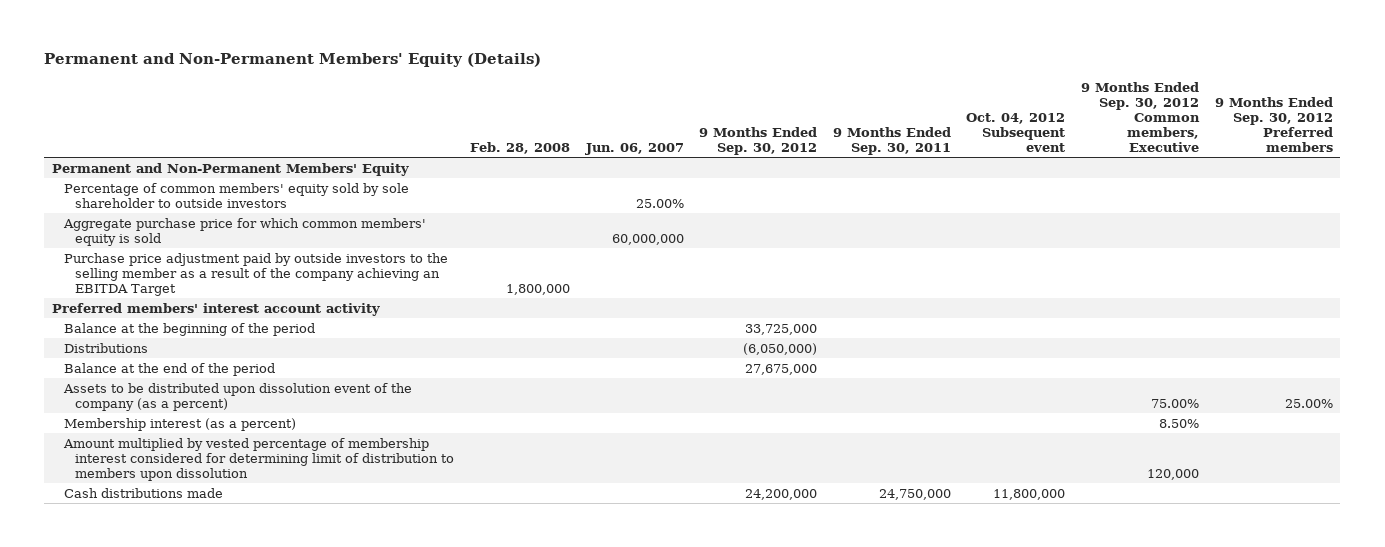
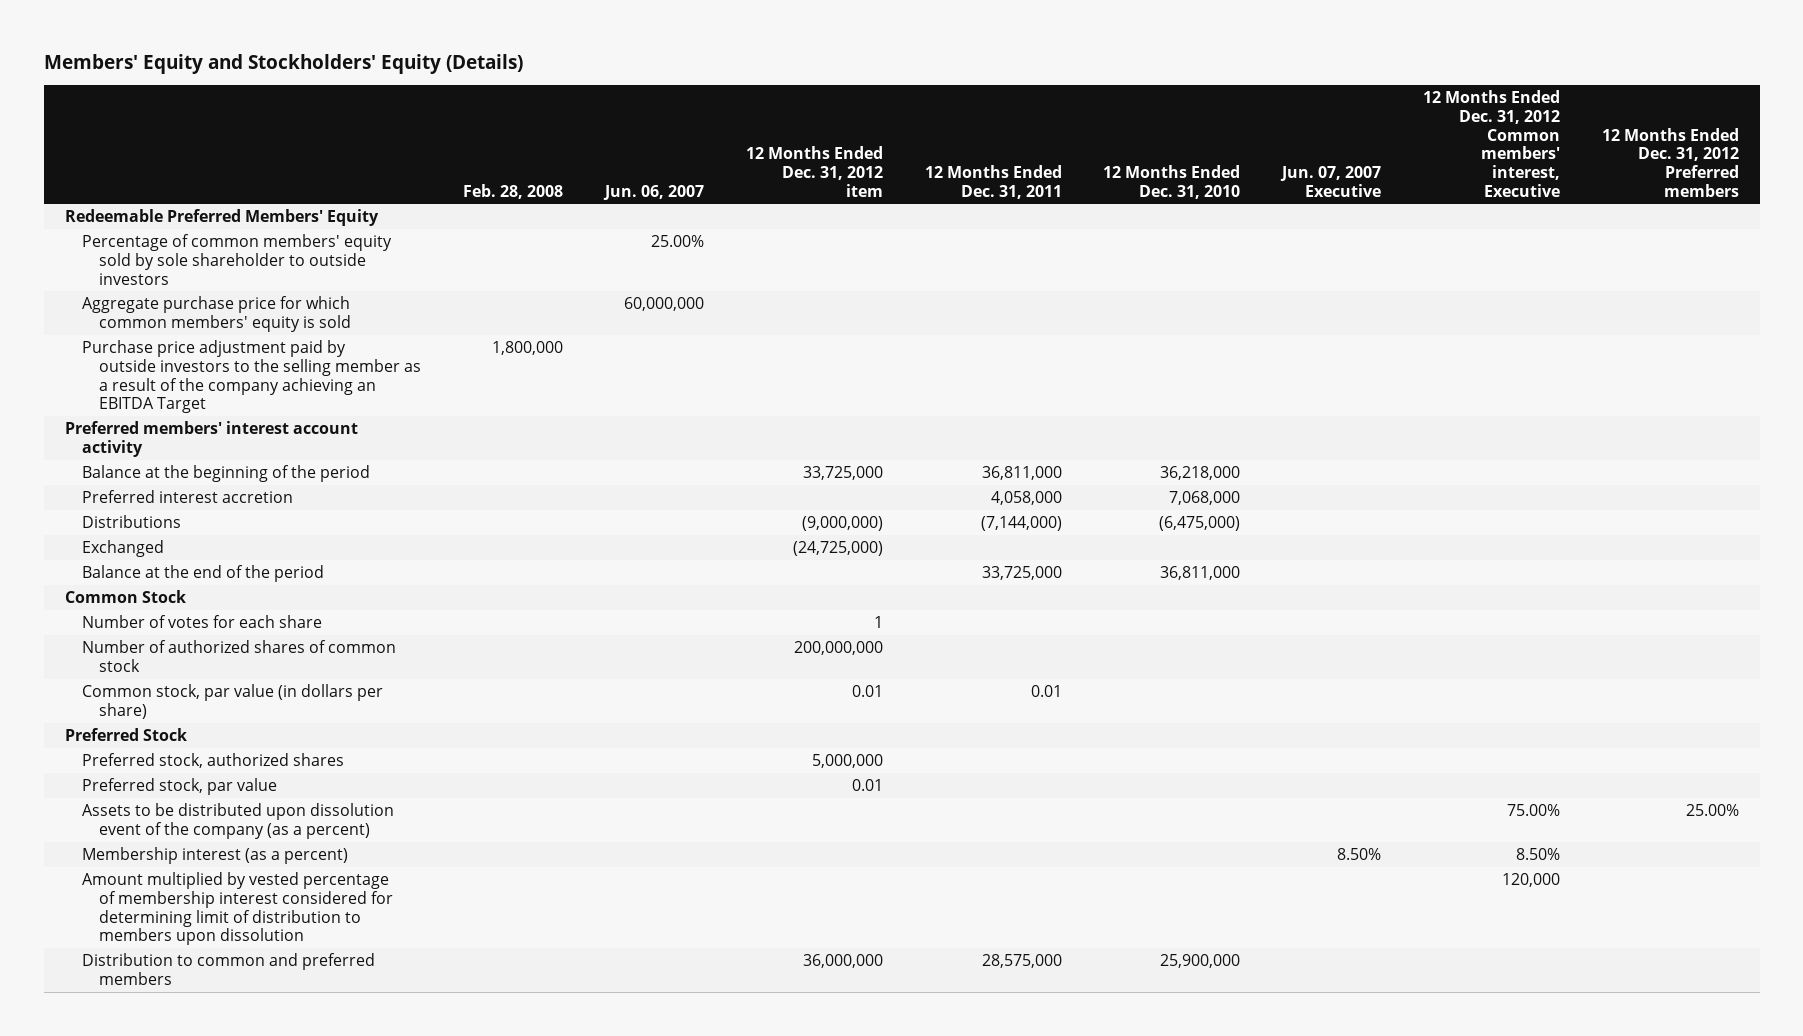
- Permanent and Non-Permanent Members' Equity (Details)
+ Members' Equity and Stockholders' Equity (Details)
- | Feb. 28, 2008 | Jun. 06, 2007 | 9 Months Ended Sep. 30, 2012 | 9 Months Ended Sep. 30, 2011 | Oct. 04, 2012 Subsequent event | 9 Months Ended Sep. 30, 2012 Common members, Executive | 9 Months Ended Sep. 30, 2012 Preferred members
+ | Feb. 28, 2008 | Jun. 06, 2007 | 12 Months Ended Dec. 31, 2012 item | 12 Months Ended Dec. 31, 2011 | 12 Months Ended Dec. 31, 2010 | Jun. 07, 2007 Executive | 12 Months Ended Dec. 31, 2012 Common members' interest, Executive | 12 Months Ended Dec. 31, 2012 Preferred members
- Permanent and Non-Permanent Members' Equity
+ Redeemable Preferred Members' Equity
+ Preferred interest accretion | | | | 4,058,000 | 7,068,000 | | |
+ Exchanged | | | (24,725,000) | | | | |
+ Common Stock
+ Number of votes for each share | | | 1 | | | | |
+ Number of authorized shares of common stock | | | 200,000,000 | | | | |
+ Common stock, par value (in dollars per share) | | | 0.01 | 0.01 | | | |
+ Preferred Stock
+ Preferred stock, authorized shares | | | 5,000,000 | | | | |
+ Preferred stock, par value | | | 0.01 | | | | |
- Cash distributions made | | | 24,200,000 | 24,750,000 | 11,800,000 | |
+ Distribution to common and preferred members | | | 36,000,000 | 28,575,000 | 25,900,000 | | |

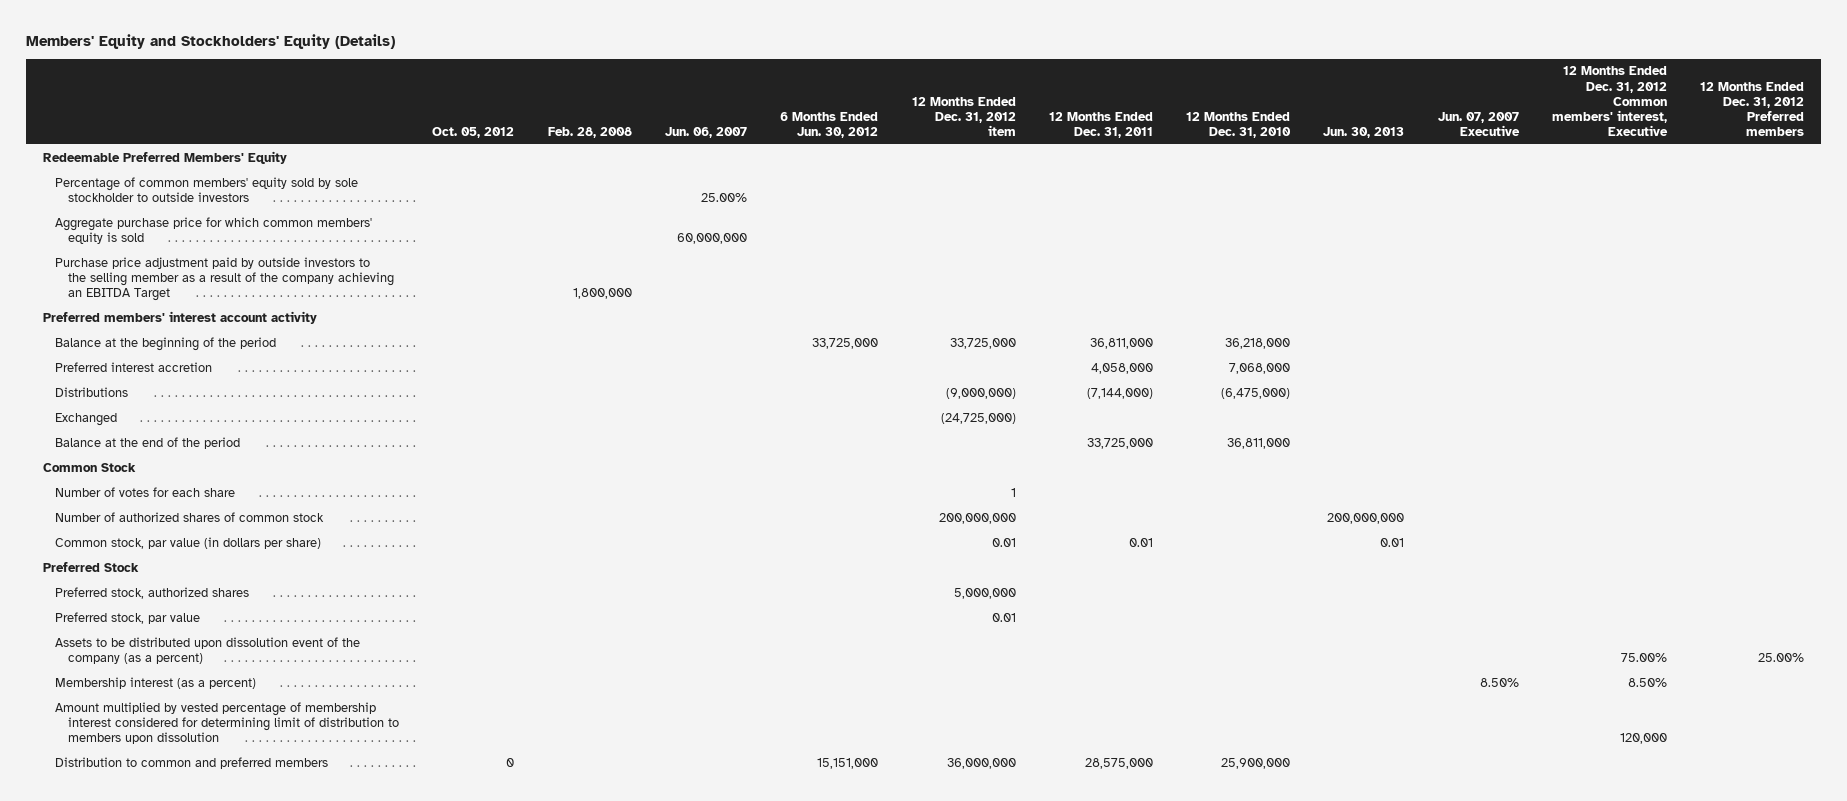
- | Feb. 28, 2008 | Jun. 06, 2007 | 12 Months Ended Dec. 31, 2012 item | 12 Months Ended Dec. 31, 2011 | 12 Months Ended Dec. 31, 2010 | Jun. 07, 2007 Executive | 12 Months Ended Dec. 31, 2012 Common members' interest, Executive | 12 Months Ended Dec. 31, 2012 Preferred members
+ | Oct. 05, 2012 | Feb. 28, 2008 | Jun. 06, 2007 | 6 Months Ended Jun. 30, 2012 | 12 Months Ended Dec. 31, 2012 item | 12 Months Ended Dec. 31, 2011 | 12 Months Ended Dec. 31, 2010 | Jun. 30, 2013 | Jun. 07, 2007 Executive | 12 Months Ended Dec. 31, 2012 Common members' interest, Executive | 12 Months Ended Dec. 31, 2012 Preferred members
- Percentage of common members' equity sold by sole shareholder to outside investors | | 25.00% | | | | | |
+ Percentage of common members' equity sold by sole stockholder to outside investors | | | 25.00% | | | | | | | |

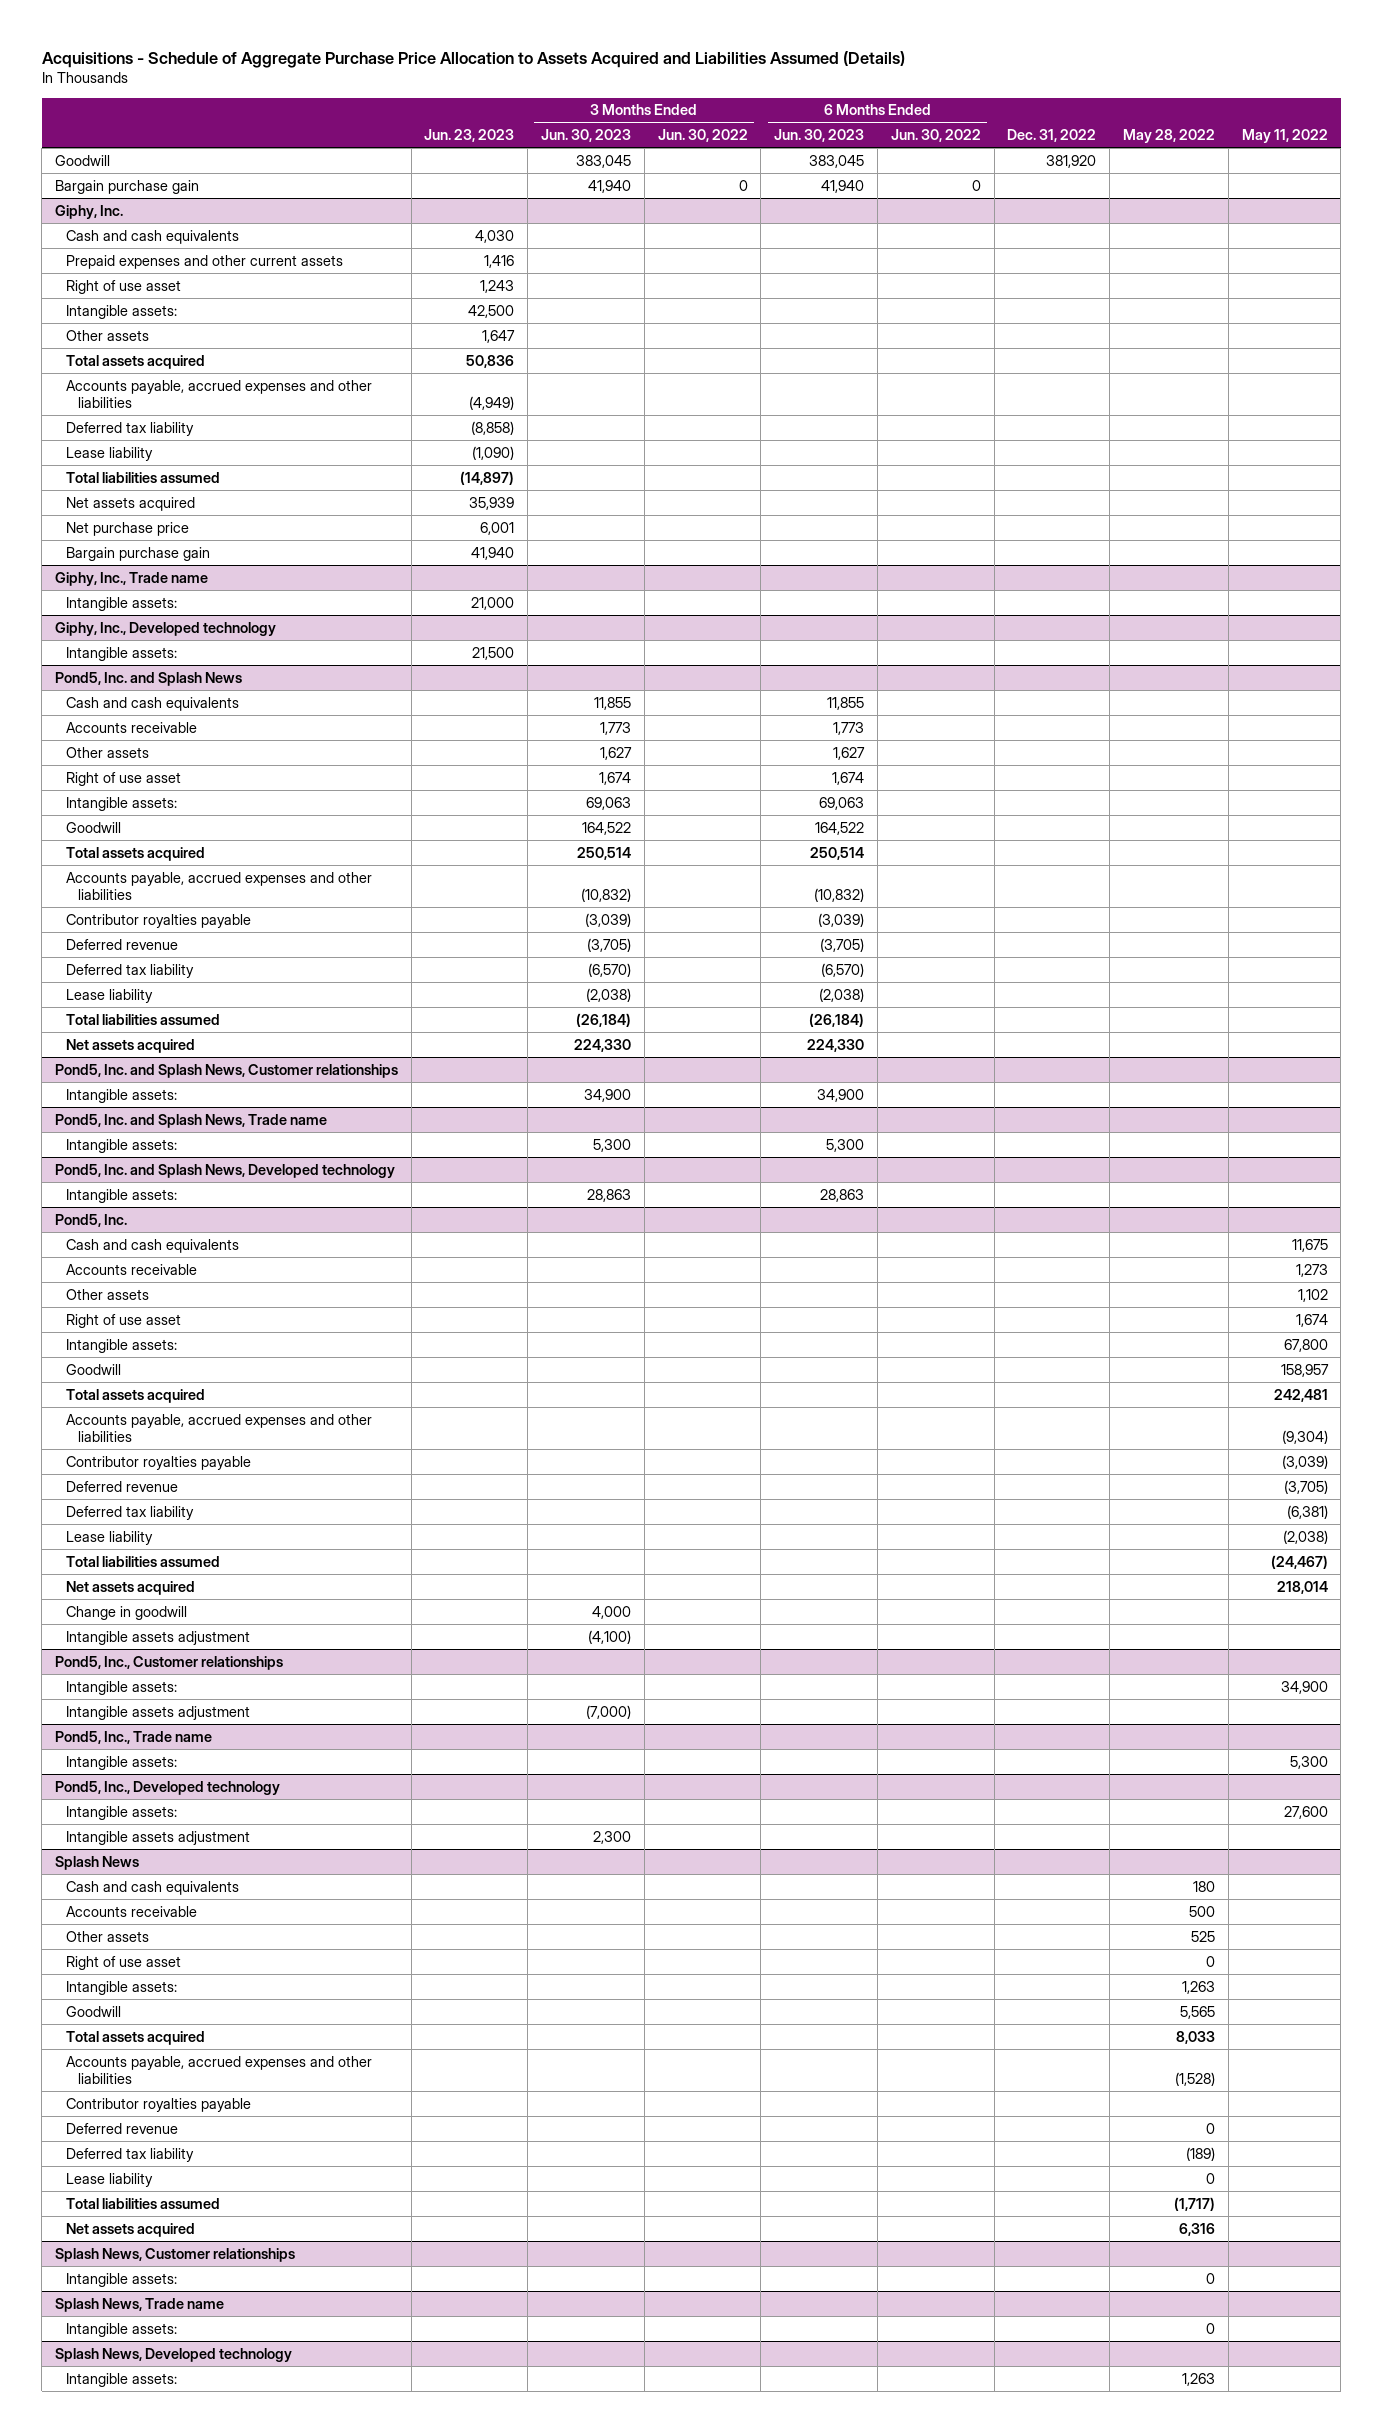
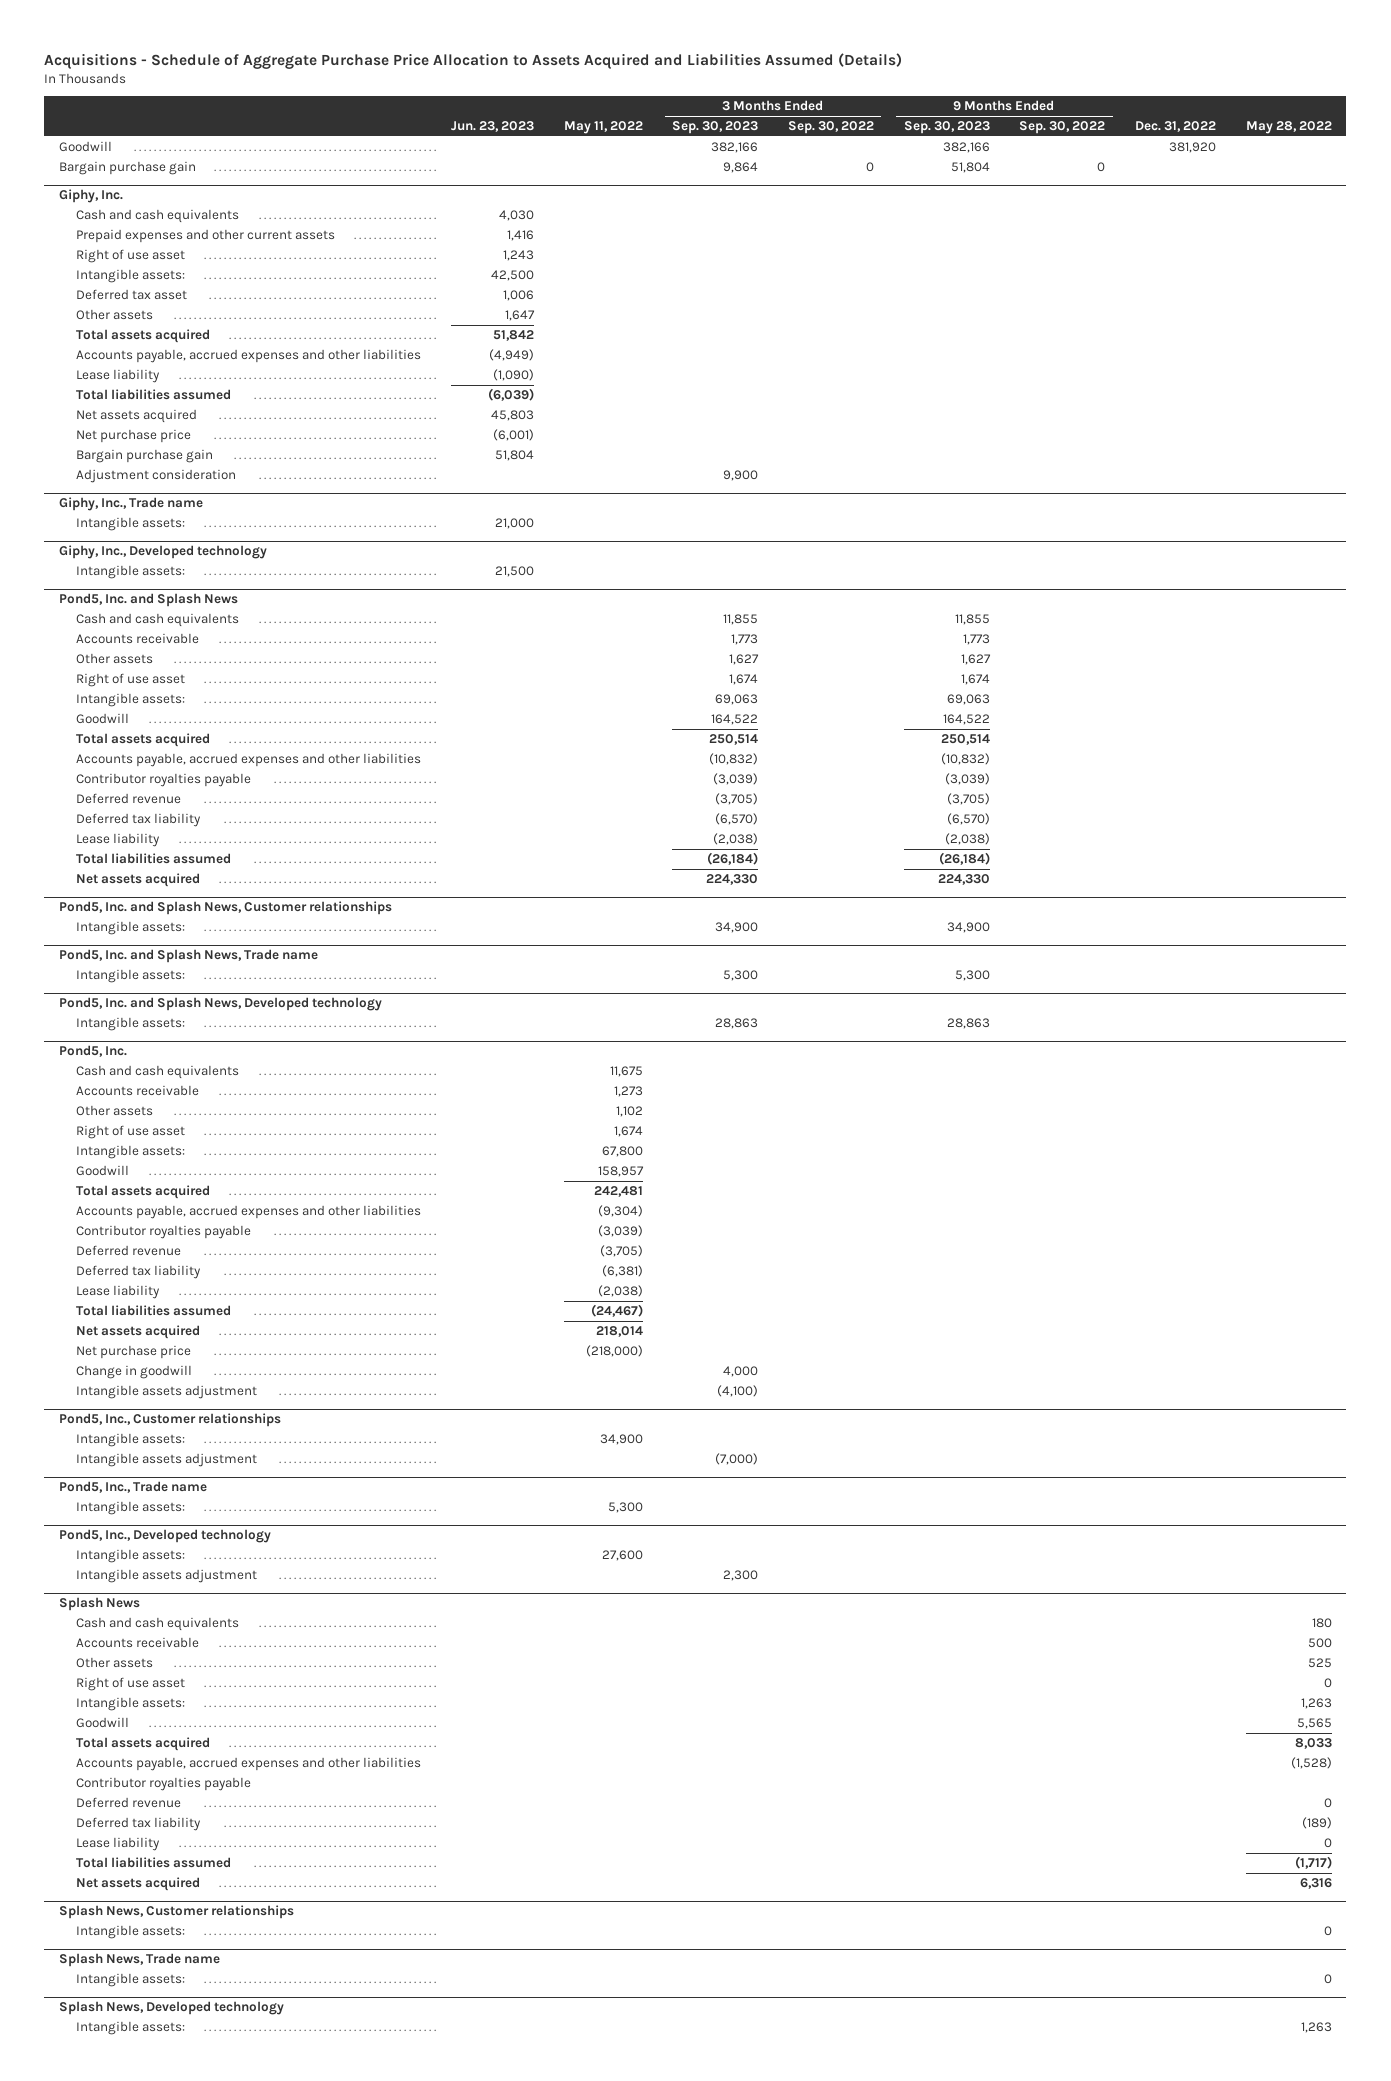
- | Jun. 23, 2023 | 3 Months Ended Jun. 30, 2023 | 3 Months Ended Jun. 30, 2022 | 6 Months Ended Jun. 30, 2023 | 6 Months Ended Jun. 30, 2022 | Dec. 31, 2022 | May 28, 2022 | May 11, 2022
+ | Jun. 23, 2023 | May 11, 2022 | 3 Months Ended Sep. 30, 2023 | 3 Months Ended Sep. 30, 2022 | 9 Months Ended Sep. 30, 2023 | 9 Months Ended Sep. 30, 2022 | Dec. 31, 2022 | May 28, 2022
@ Giphy, Inc.
+ Deferred tax asset | 1,006 | | | | | | |
- Total assets acquired | 50,836 | | | | | | |
+ Total assets acquired | 51,842 | | | | | | |
- Deferred tax liability | (8,858) | | | | | | |
- Total liabilities assumed | (14,897) | | | | | | |
- Net assets acquired | 35,939 | | | | | | |
- Net purchase price | 6,001 | | | | | | |
- Bargain purchase gain | 41,940 | | | | | | |
+ Total liabilities assumed | (6,039) | | | | | | |
+ Net assets acquired | 45,803 | | | | | | |
+ Net purchase price | (6,001) | | | | | | |
+ Bargain purchase gain | 51,804 | | | | | | |
+ Adjustment consideration | | | 9,900 | | | | |
@ Pond5, Inc.
+ Net purchase price | | (218,000) | | | | | |

